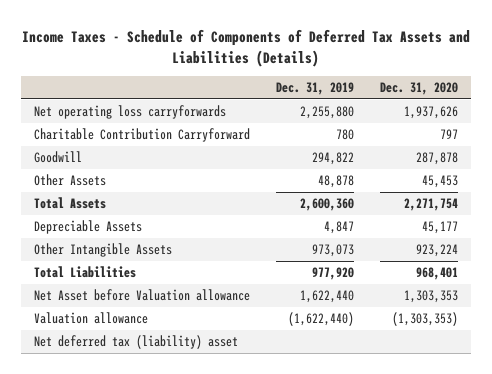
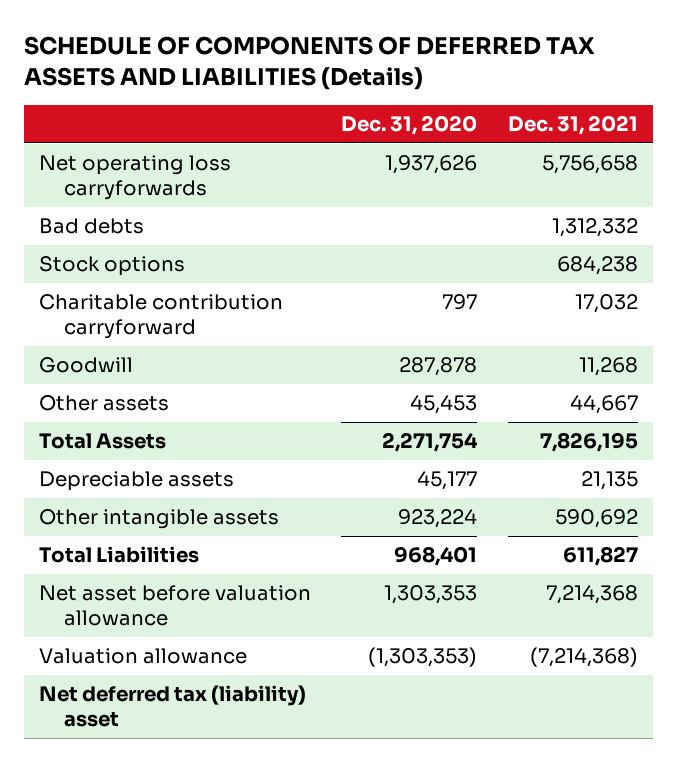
- Income Taxes - Schedule of Components of Deferred Tax Assets and Liabilities (Details)
+ SCHEDULE OF COMPONENTS OF DEFERRED TAX ASSETS AND LIABILITIES (Details)
- | Dec. 31, 2019 | Dec. 31, 2020
+ | Dec. 31, 2020 | Dec. 31, 2021
- Charitable Contribution Carryforward | 780 | 797
+ Bad debts | | 1,312,332
+ Stock options | | 684,238
+ Charitable contribution carryforward | 797 | 17,032
- Other Assets | 48,878 | 45,453
+ Other assets | 45,453 | 44,667
- Depreciable Assets | 4,847 | 45,177
- Other Intangible Assets | 973,073 | 923,224
+ Depreciable assets | 45,177 | 21,135
+ Other intangible assets | 923,224 | 590,692
- Net Asset before Valuation allowance | 1,622,440 | 1,303,353
+ Net asset before valuation allowance | 1,303,353 | 7,214,368

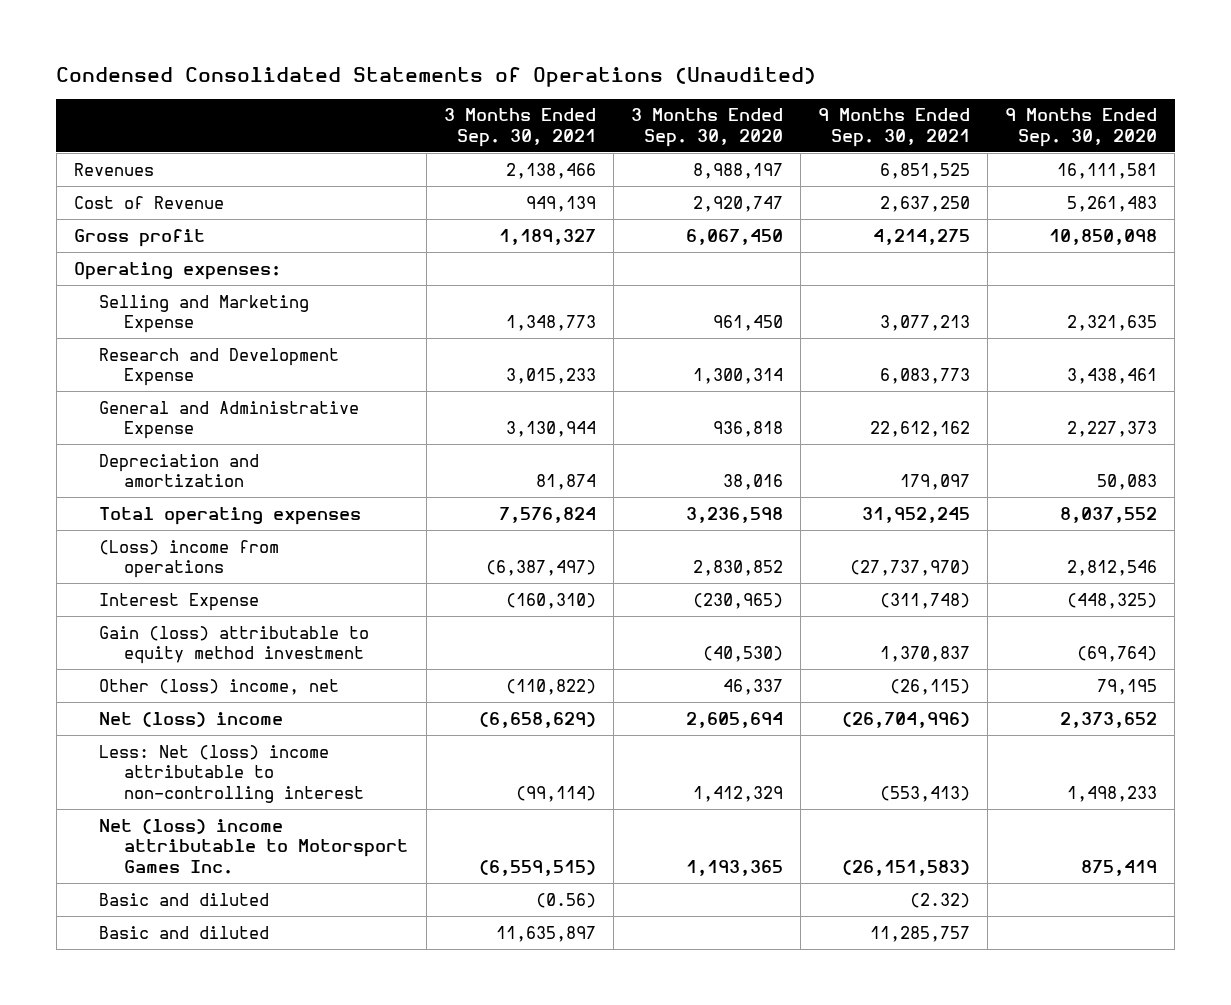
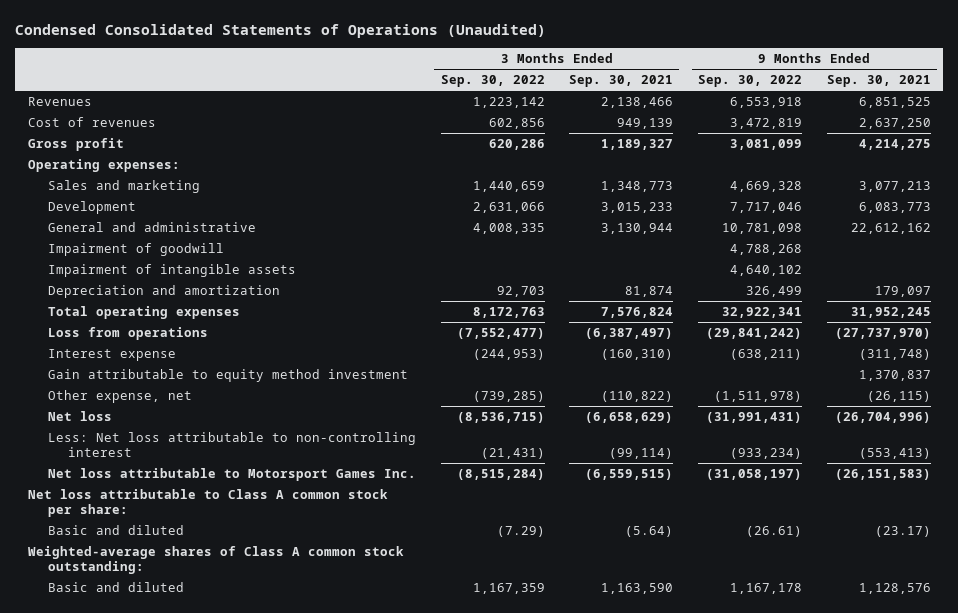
- | 3 Months Ended Sep. 30, 2021 | 3 Months Ended Sep. 30, 2020 | 9 Months Ended Sep. 30, 2021 | 9 Months Ended Sep. 30, 2020
+ | 3 Months Ended Sep. 30, 2022 | 3 Months Ended Sep. 30, 2021 | 9 Months Ended Sep. 30, 2022 | 9 Months Ended Sep. 30, 2021
- Cost of Revenue | 949,139 | 2,920,747 | 2,637,250 | 5,261,483
+ Cost of revenues | 602,856 | 949,139 | 3,472,819 | 2,637,250
- Selling and Marketing Expense | 1,348,773 | 961,450 | 3,077,213 | 2,321,635
- Research and Development Expense | 3,015,233 | 1,300,314 | 6,083,773 | 3,438,461
- General and Administrative Expense | 3,130,944 | 936,818 | 22,612,162 | 2,227,373
+ Sales and marketing | 1,440,659 | 1,348,773 | 4,669,328 | 3,077,213
+ Development | 2,631,066 | 3,015,233 | 7,717,046 | 6,083,773
+ General and administrative | 4,008,335 | 3,130,944 | 10,781,098 | 22,612,162
+ Impairment of goodwill | | | 4,788,268 |
+ Impairment of intangible assets | | | 4,640,102 |
- (Loss) income from operations | (6,387,497) | 2,830,852 | (27,737,970) | 2,812,546
- Interest Expense | (160,310) | (230,965) | (311,748) | (448,325)
- Gain (loss) attributable to equity method investment | | (40,530) | 1,370,837 | (69,764)
- Other (loss) income, net | (110,822) | 46,337 | (26,115) | 79,195
- Net (loss) income | (6,658,629) | 2,605,694 | (26,704,996) | 2,373,652
- Less: Net (loss) income attributable to non-controlling interest | (99,114) | 1,412,329 | (553,413) | 1,498,233
- Net (loss) income attributable to Motorsport Games Inc. | (6,559,515) | 1,193,365 | (26,151,583) | 875,419
- Basic and diluted | (0.56) | | (2.32) |
- Basic and diluted | 11,635,897 | | 11,285,757 |
+ Loss from operations | (7,552,477) | (6,387,497) | (29,841,242) | (27,737,970)
+ Interest expense | (244,953) | (160,310) | (638,211) | (311,748)
+ Gain attributable to equity method investment | | | | 1,370,837
+ Other expense, net | (739,285) | (110,822) | (1,511,978) | (26,115)
+ Net loss | (8,536,715) | (6,658,629) | (31,991,431) | (26,704,996)
+ Less: Net loss attributable to non-controlling interest | (21,431) | (99,114) | (933,234) | (553,413)
+ Net loss attributable to Motorsport Games Inc. | (8,515,284) | (6,559,515) | (31,058,197) | (26,151,583)
+ Net loss attributable to Class A common stock per share:
+ Basic and diluted | (7.29) | (5.64) | (26.61) | (23.17)
+ Weighted-average shares of Class A common stock outstanding:
+ Basic and diluted | 1,167,359 | 1,163,590 | 1,167,178 | 1,128,576

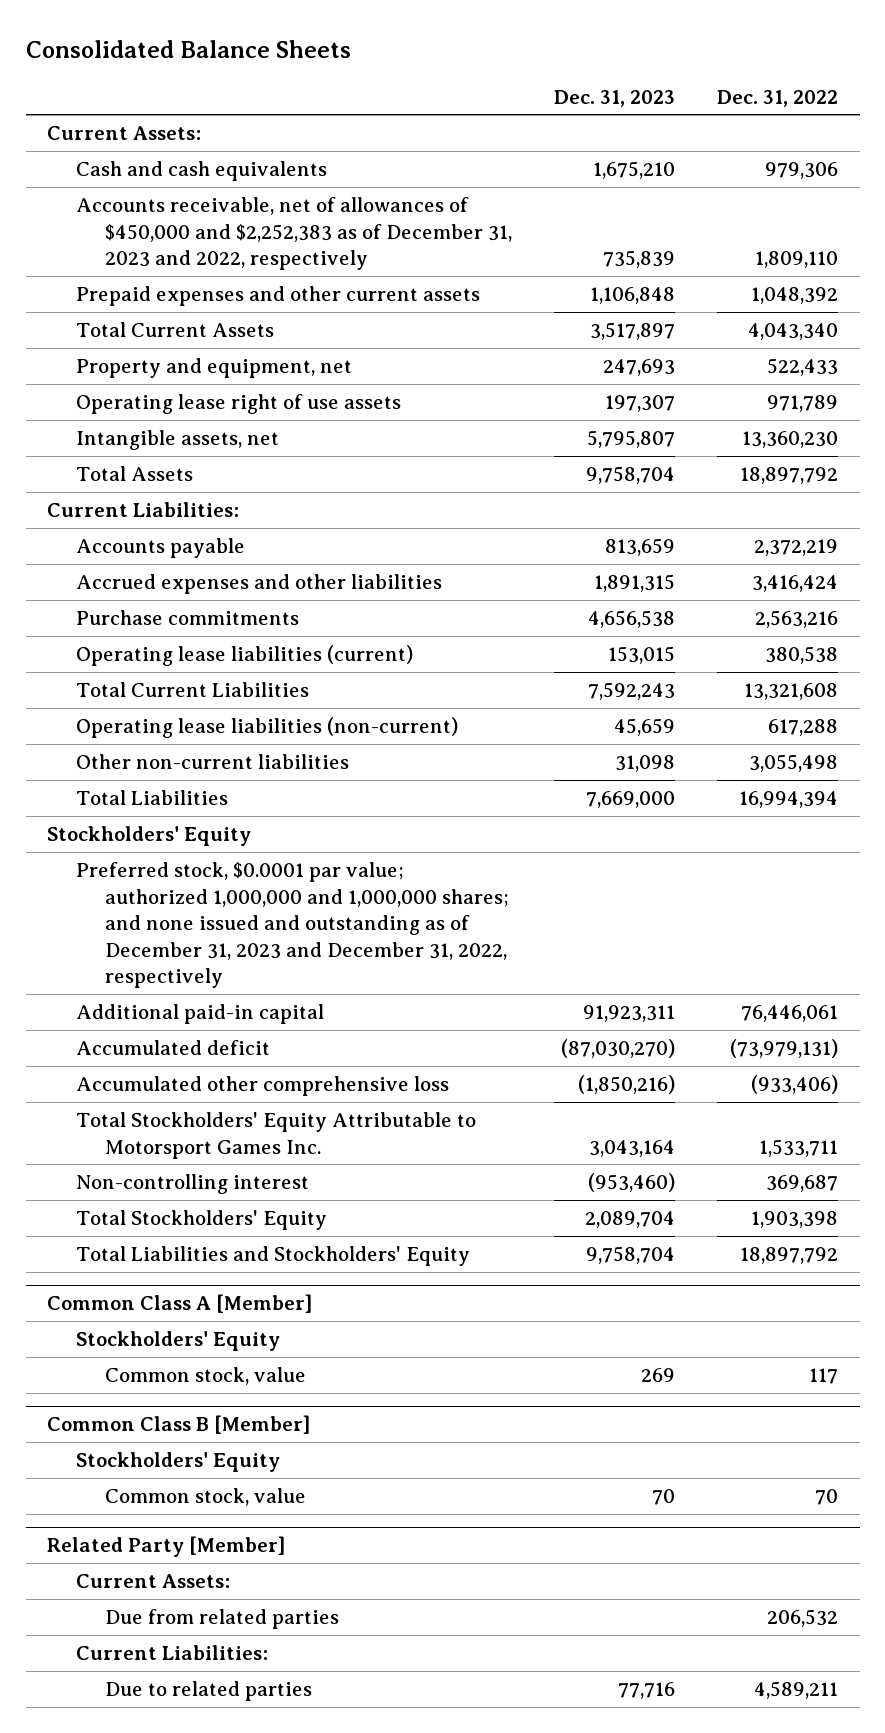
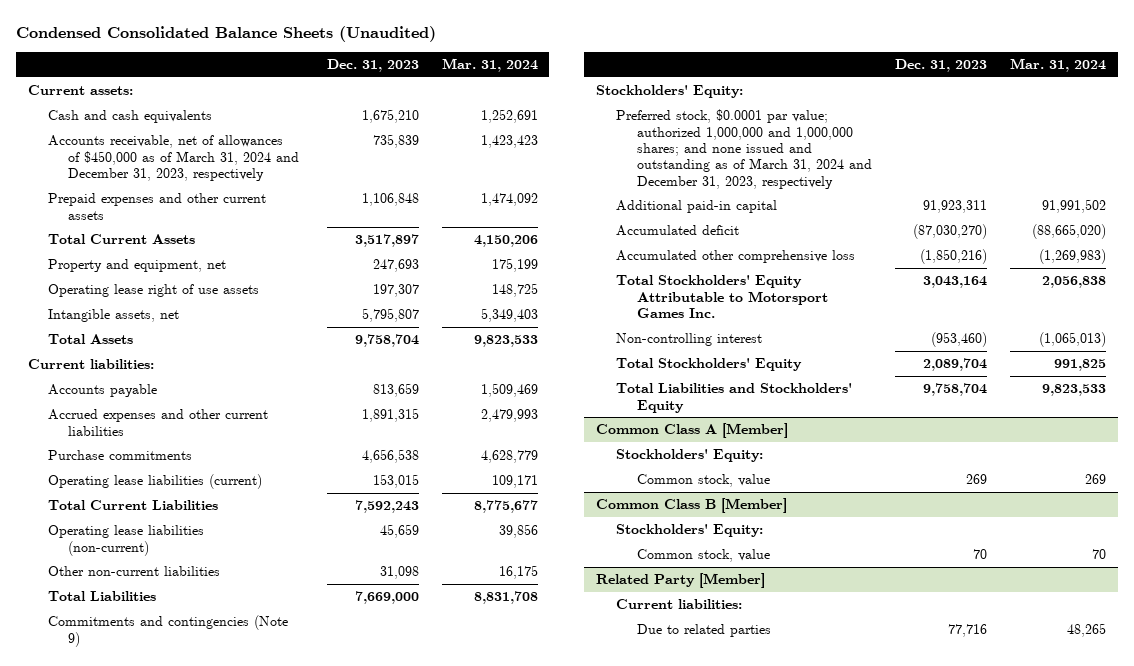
- Consolidated Balance Sheets
+ Condensed Consolidated Balance Sheets (Unaudited)
- | Dec. 31, 2023 | Dec. 31, 2022
+ | Dec. 31, 2023 | Mar. 31, 2024
- Current Assets:
+ Current assets:
- Accounts receivable, net of allowances of $450,000 and $2,252,383 as of December 31, 2023 and 2022, respectively | 735,839 | 1,809,110
+ Accounts receivable, net of allowances of $450,000 as of March 31, 2024 and December 31, 2023, respectively | 735,839 | 1,423,423
- Current Liabilities:
+ Current liabilities:
- Accrued expenses and other liabilities | 1,891,315 | 3,416,424
+ Accrued expenses and other current liabilities | 1,891,315 | 2,479,993
- Stockholders' Equity
- Preferred stock, $0.0001 par value; authorized 1,000,000 and 1,000,000 shares; and none issued and outstanding as of December 31, 2023 and December 31, 2022, respectively
+ Commitments and contingencies (Note 9)
+ Stockholders' Equity:
+ Preferred stock, $0.0001 par value; authorized 1,000,000 and 1,000,000 shares; and none issued and outstanding as of March 31, 2024 and December 31, 2023, respectively
@ Common Class A [Member]
- Stockholders' Equity
+ Stockholders' Equity:
@ Common Class B [Member]
- Stockholders' Equity
+ Stockholders' Equity:
@ Related Party [Member]
- Current Assets:
- Due from related parties | | 206,532
- Current Liabilities:
+ Current liabilities:

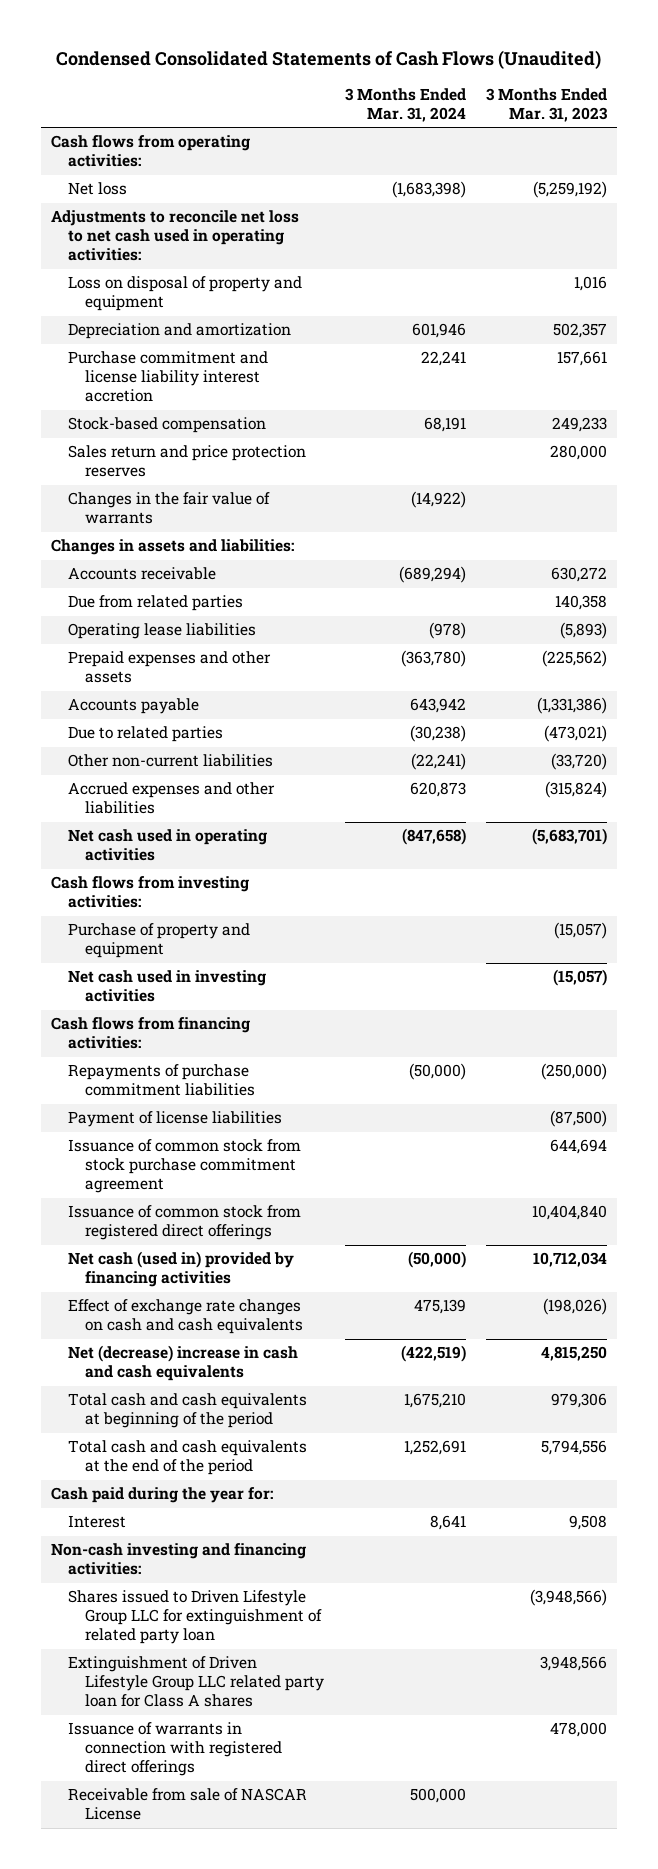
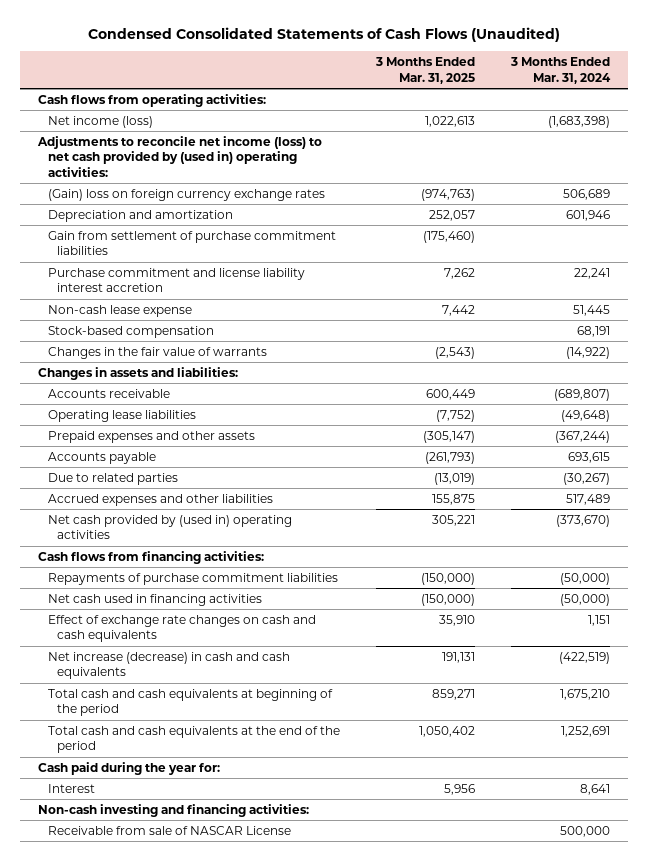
- | 3 Months Ended Mar. 31, 2024 | 3 Months Ended Mar. 31, 2023
+ | 3 Months Ended Mar. 31, 2025 | 3 Months Ended Mar. 31, 2024
- Net loss | (1,683,398) | (5,259,192)
- Adjustments to reconcile net loss to net cash used in operating activities:
- Loss on disposal of property and equipment | | 1,016
+ Net income (loss) | 1,022,613 | (1,683,398)
+ Adjustments to reconcile net income (loss) to net cash provided by (used in) operating activities:
+ (Gain) loss on foreign currency exchange rates | (974,763) | 506,689
+ Gain from settlement of purchase commitment liabilities | (175,460) |
+ Non-cash lease expense | 7,442 | 51,445
- Sales return and price protection reserves | | 280,000
- Accounts receivable | (689,294) | 630,272
- Due from related parties | | 140,358
- Operating lease liabilities | (978) | (5,893)
- Prepaid expenses and other assets | (363,780) | (225,562)
- Accounts payable | 643,942 | (1,331,386)
- Due to related parties | (30,238) | (473,021)
- Other non-current liabilities | (22,241) | (33,720)
- Accrued expenses and other liabilities | 620,873 | (315,824)
- Net cash used in operating activities | (847,658) | (5,683,701)
- Cash flows from investing activities:
- Purchase of property and equipment | | (15,057)
- Net cash used in investing activities | | (15,057)
+ Accounts receivable | 600,449 | (689,807)
+ Operating lease liabilities | (7,752) | (49,648)
+ Prepaid expenses and other assets | (305,147) | (367,244)
+ Accounts payable | (261,793) | 693,615
+ Due to related parties | (13,019) | (30,267)
+ Accrued expenses and other liabilities | 155,875 | 517,489
+ Net cash provided by (used in) operating activities | 305,221 | (373,670)
- Payment of license liabilities | | (87,500)
- Issuance of common stock from stock purchase commitment agreement | | 644,694
- Issuance of common stock from registered direct offerings | | 10,404,840
- Net cash (used in) provided by financing activities | (50,000) | 10,712,034
- Effect of exchange rate changes on cash and cash equivalents | 475,139 | (198,026)
- Net (decrease) increase in cash and cash equivalents | (422,519) | 4,815,250
+ Net cash used in financing activities | (150,000) | (50,000)
+ Effect of exchange rate changes on cash and cash equivalents | 35,910 | 1,151
+ Net increase (decrease) in cash and cash equivalents | 191,131 | (422,519)
- Shares issued to Driven Lifestyle Group LLC for extinguishment of related party loan | | (3,948,566)
- Extinguishment of Driven Lifestyle Group LLC related party loan for Class A shares | | 3,948,566
- Issuance of warrants in connection with registered direct offerings | | 478,000

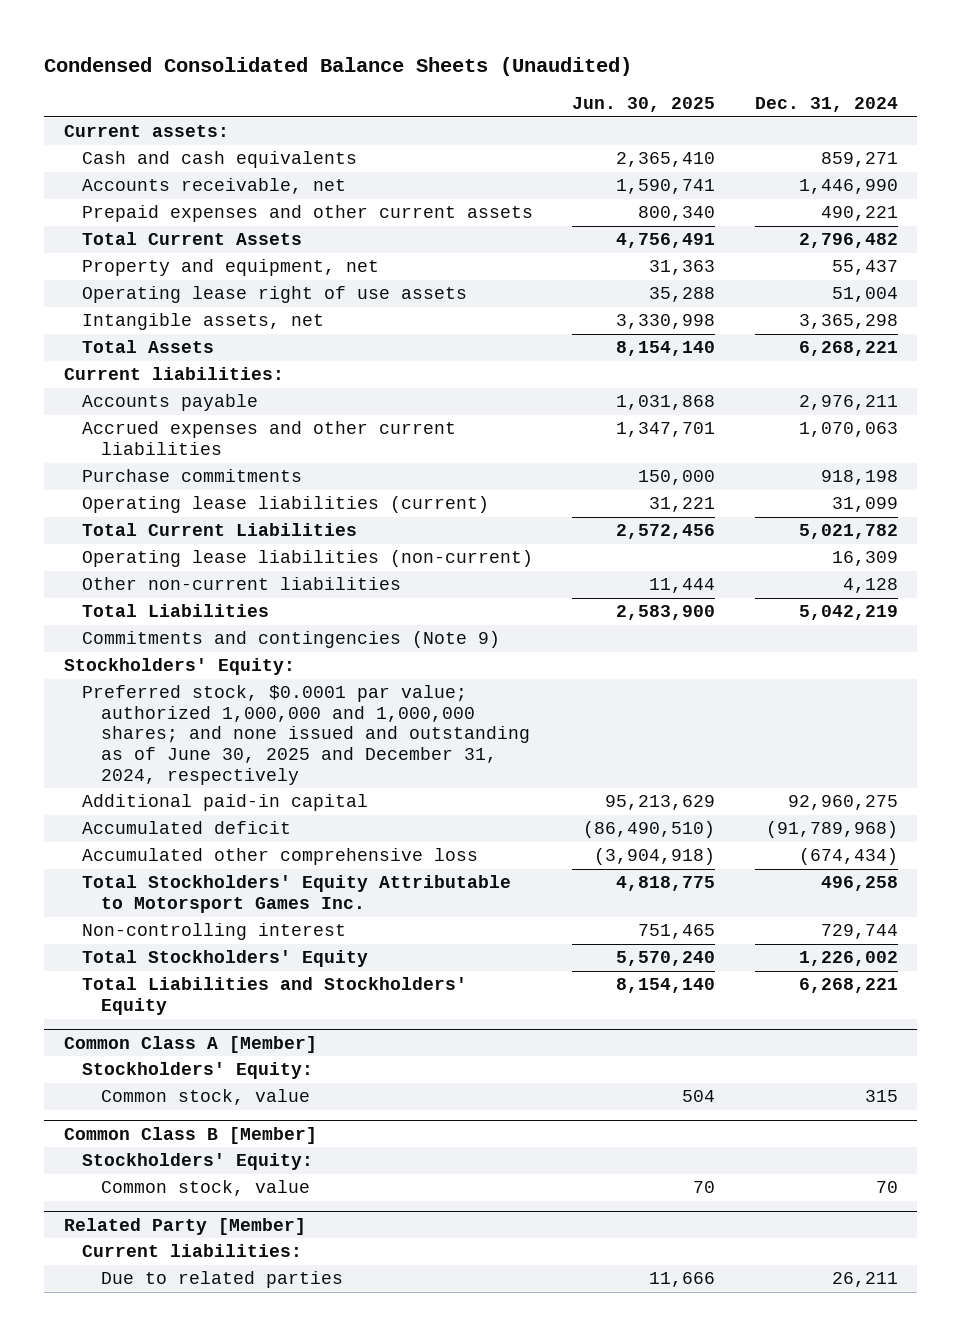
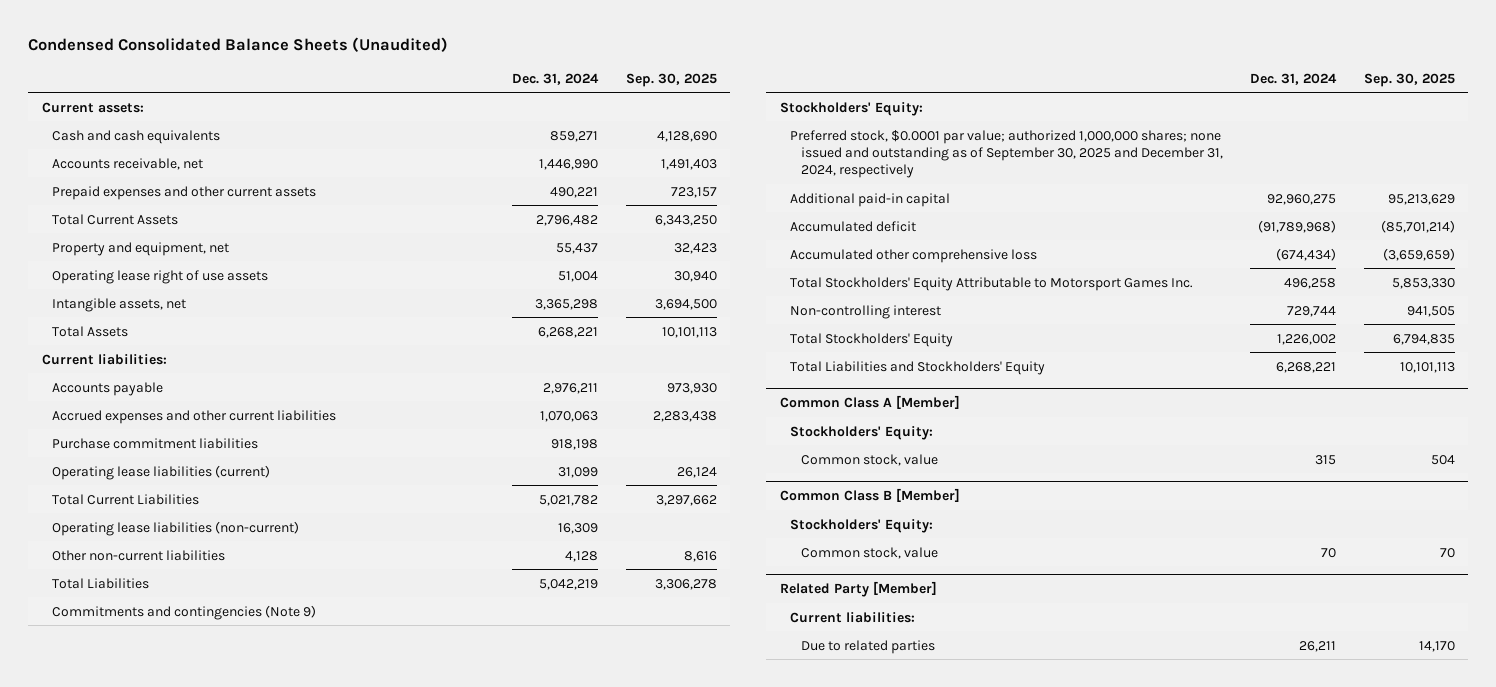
- | Jun. 30, 2025 | Dec. 31, 2024
+ | Dec. 31, 2024 | Sep. 30, 2025
- Purchase commitments | 150,000 | 918,198
+ Purchase commitment liabilities | 918,198 |
- Preferred stock, $0.0001 par value; authorized 1,000,000 and 1,000,000 shares; and none issued and outstanding as of June 30, 2025 and December 31, 2024, respectively
+ Preferred stock, $0.0001 par value; authorized 1,000,000 shares; none issued and outstanding as of September 30, 2025 and December 31, 2024, respectively

